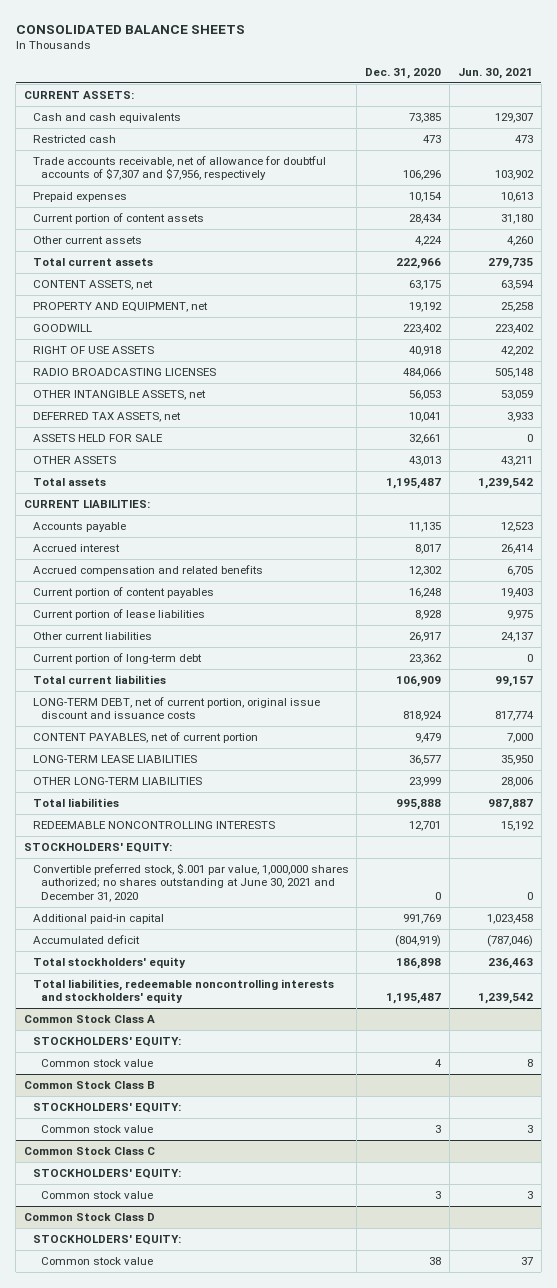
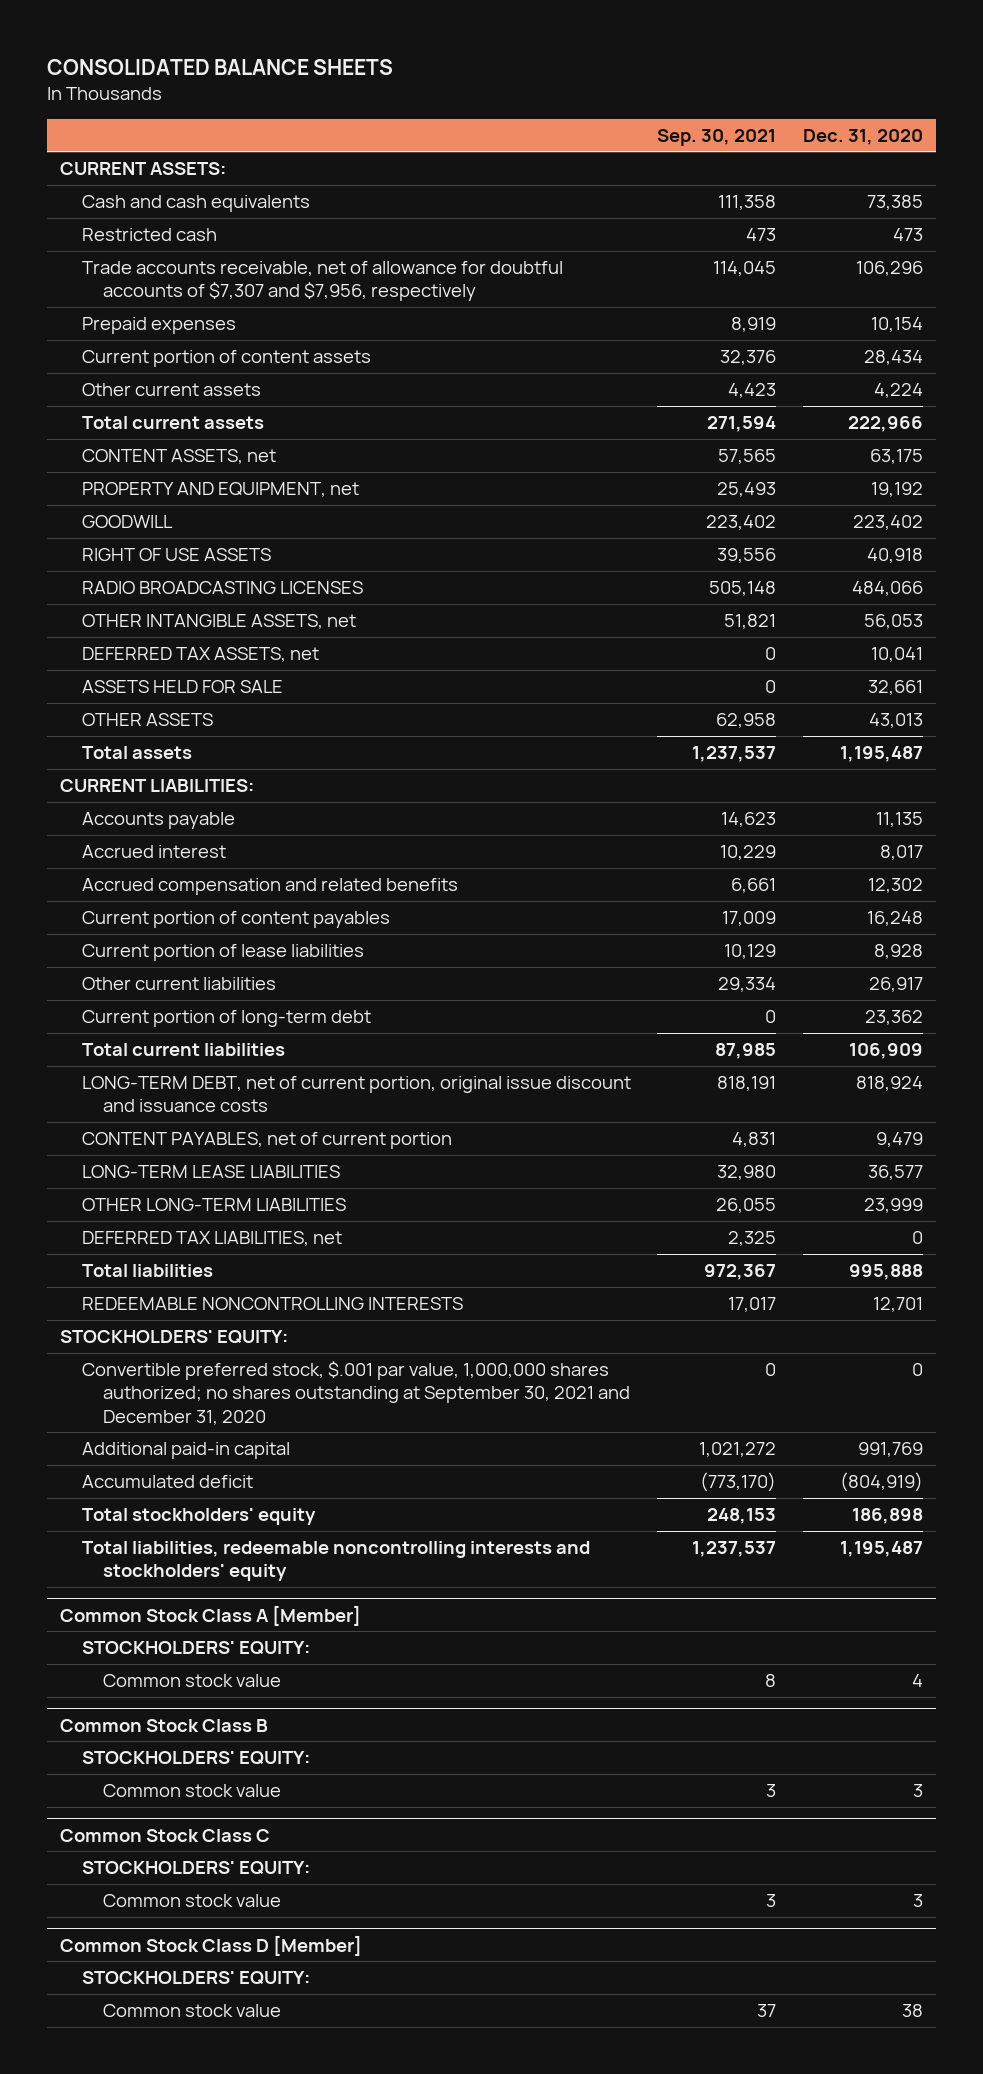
- | Dec. 31, 2020 | Jun. 30, 2021
+ | Sep. 30, 2021 | Dec. 31, 2020
+ DEFERRED TAX LIABILITIES, net | 2,325 | 0
- Convertible preferred stock, $.001 par value, 1,000,000 shares authorized; no shares outstanding at June 30, 2021 and December 31, 2020 | 0 | 0
+ Convertible preferred stock, $.001 par value, 1,000,000 shares authorized; no shares outstanding at September 30, 2021 and December 31, 2020 | 0 | 0
- Common Stock Class A
+ Common Stock Class A [Member]
- Common Stock Class D
+ Common Stock Class D [Member]

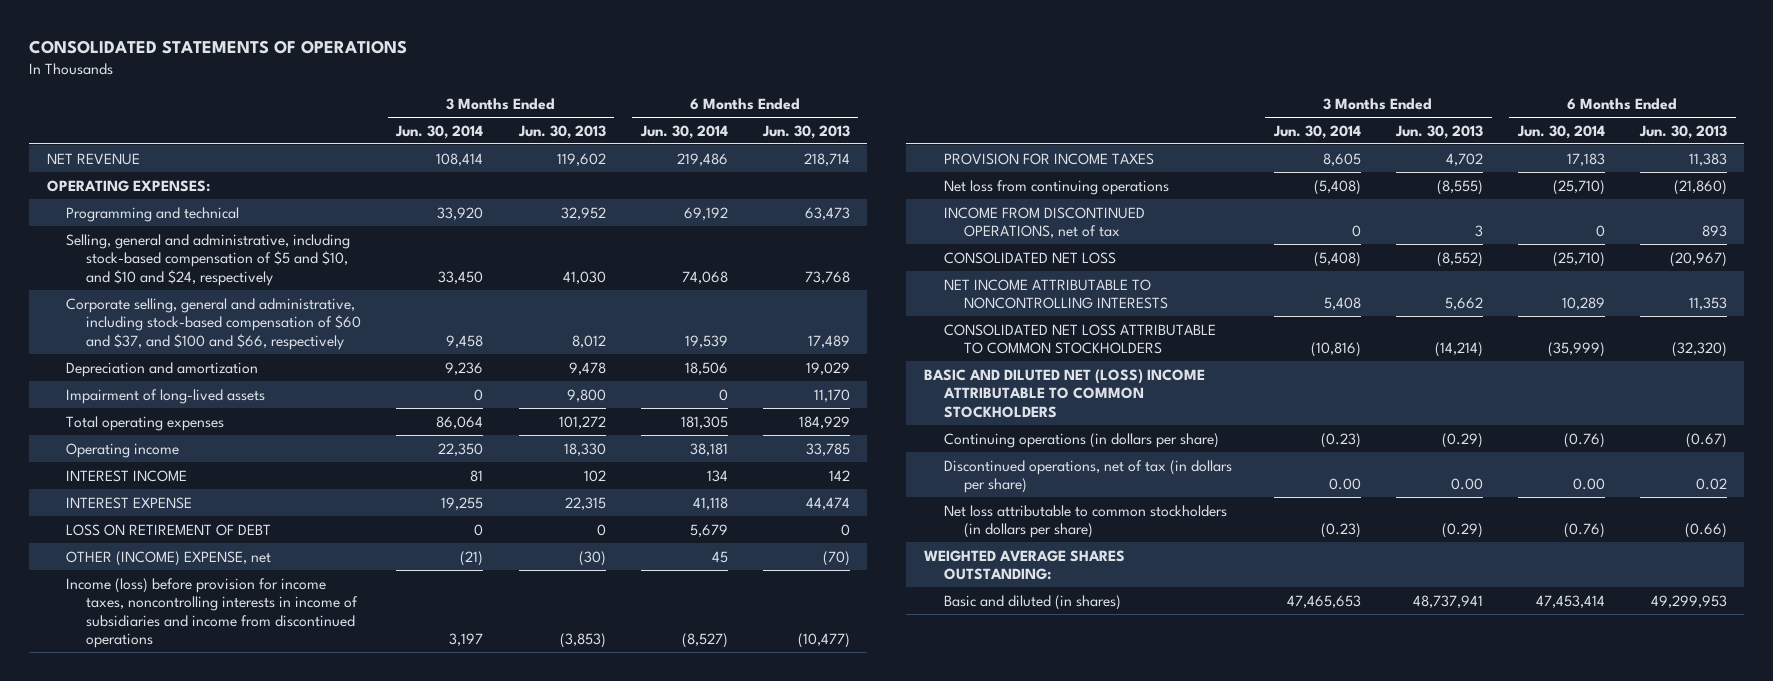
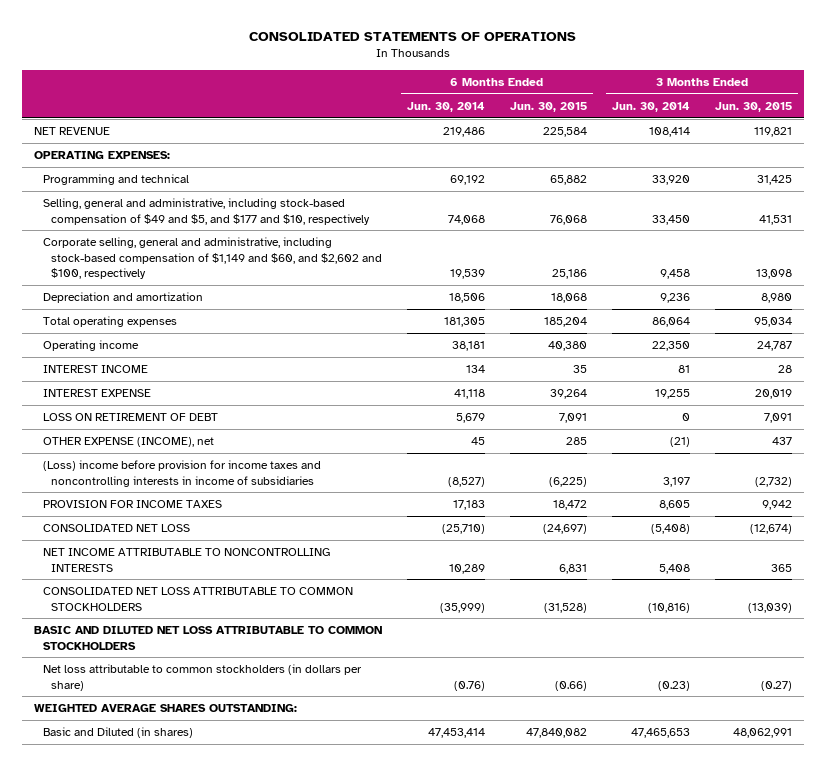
- | 3 Months Ended Jun. 30, 2014 | 3 Months Ended Jun. 30, 2013 | 6 Months Ended Jun. 30, 2014 | 6 Months Ended Jun. 30, 2013
+ | 6 Months Ended Jun. 30, 2014 | 6 Months Ended Jun. 30, 2015 | 3 Months Ended Jun. 30, 2014 | 3 Months Ended Jun. 30, 2015
- Selling, general and administrative, including stock-based compensation of $5 and $10, and $10 and $24, respectively | 33,450 | 41,030 | 74,068 | 73,768
- Corporate selling, general and administrative, including stock-based compensation of $60 and $37, and $100 and $66, respectively | 9,458 | 8,012 | 19,539 | 17,489
+ Selling, general and administrative, including stock-based compensation of $49 and $5, and $177 and $10, respectively | 74,068 | 76,068 | 33,450 | 41,531
+ Corporate selling, general and administrative, including stock-based compensation of $1,149 and $60, and $2,602 and $100, respectively | 19,539 | 25,186 | 9,458 | 13,098
- Impairment of long-lived assets | 0 | 9,800 | 0 | 11,170
- OTHER (INCOME) EXPENSE, net | (21) | (30) | 45 | (70)
- Income (loss) before provision for income taxes, noncontrolling interests in income of subsidiaries and income from discontinued operations | 3,197 | (3,853) | (8,527) | (10,477)
+ OTHER EXPENSE (INCOME), net | 45 | 285 | (21) | 437
+ (Loss) income before provision for income taxes and noncontrolling interests in income of subsidiaries | (8,527) | (6,225) | 3,197 | (2,732)
- Net loss from continuing operations | (5,408) | (8,555) | (25,710) | (21,860)
- INCOME FROM DISCONTINUED OPERATIONS, net of tax | 0 | 3 | 0 | 893
- BASIC AND DILUTED NET (LOSS) INCOME ATTRIBUTABLE TO COMMON STOCKHOLDERS
- Continuing operations (in dollars per share) | (0.23) | (0.29) | (0.76) | (0.67)
- Discontinued operations, net of tax (in dollars per share) | 0.00 | 0.00 | 0.00 | 0.02
+ BASIC AND DILUTED NET LOSS ATTRIBUTABLE TO COMMON STOCKHOLDERS
- Basic and diluted (in shares) | 47,465,653 | 48,737,941 | 47,453,414 | 49,299,953
+ Basic and Diluted (in shares) | 47,453,414 | 47,840,082 | 47,465,653 | 48,062,991

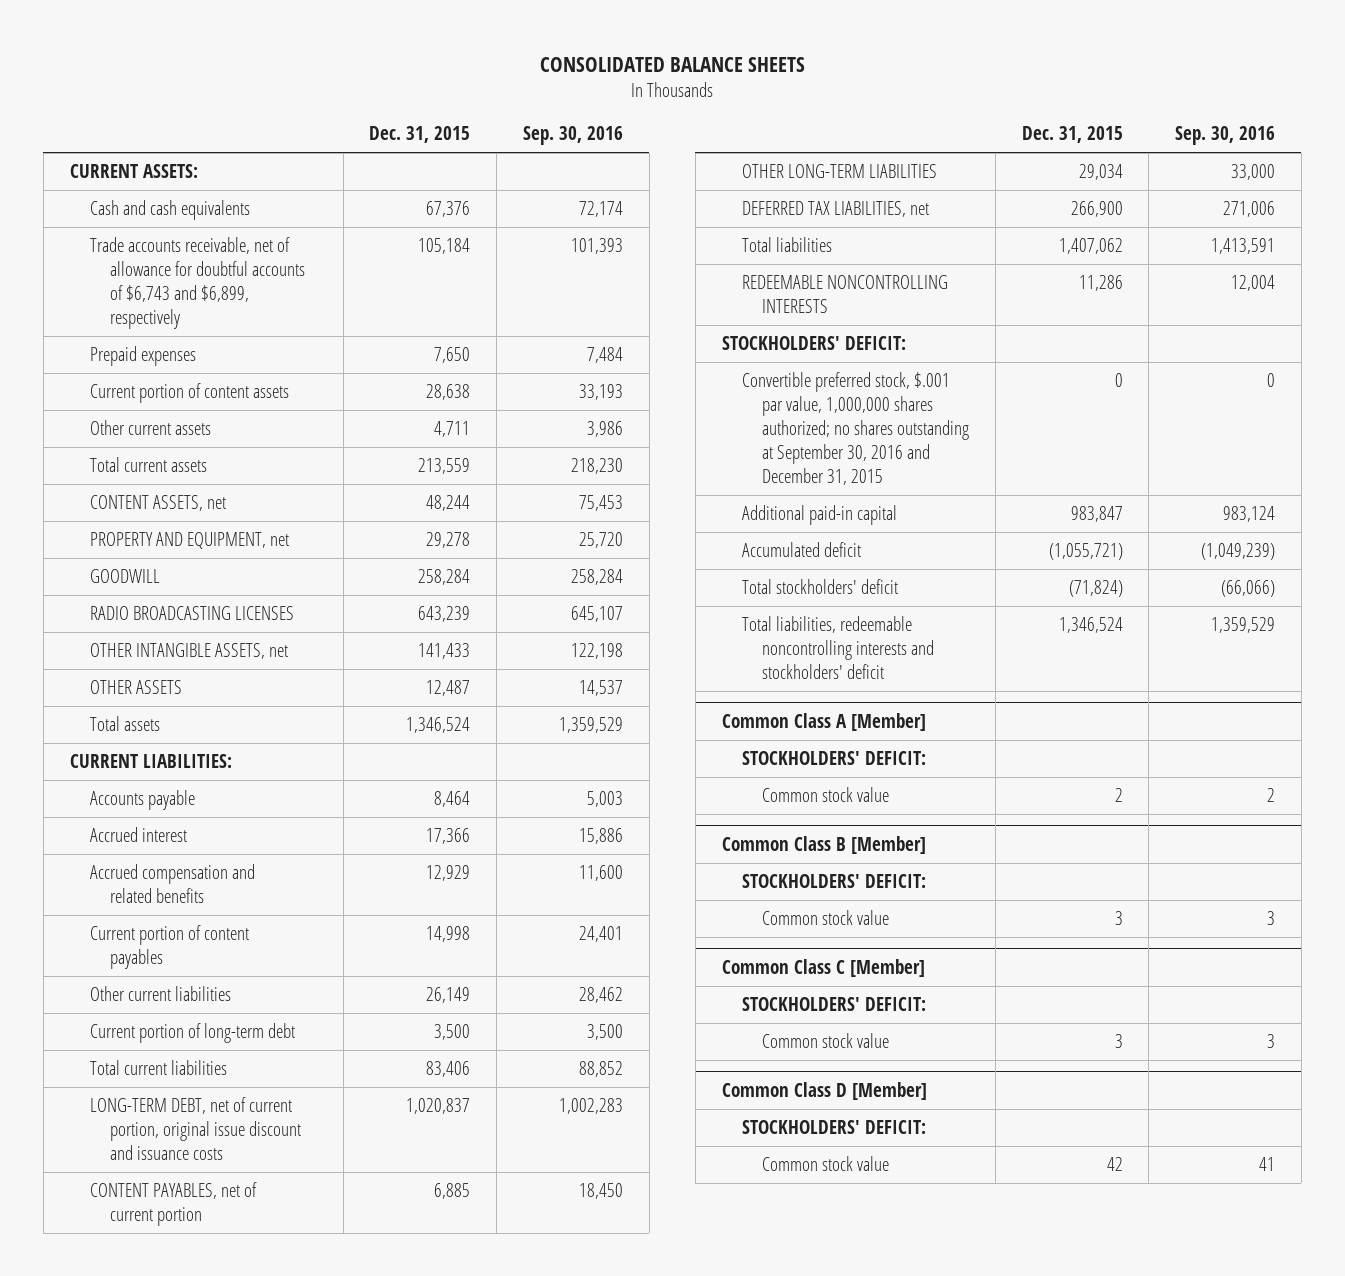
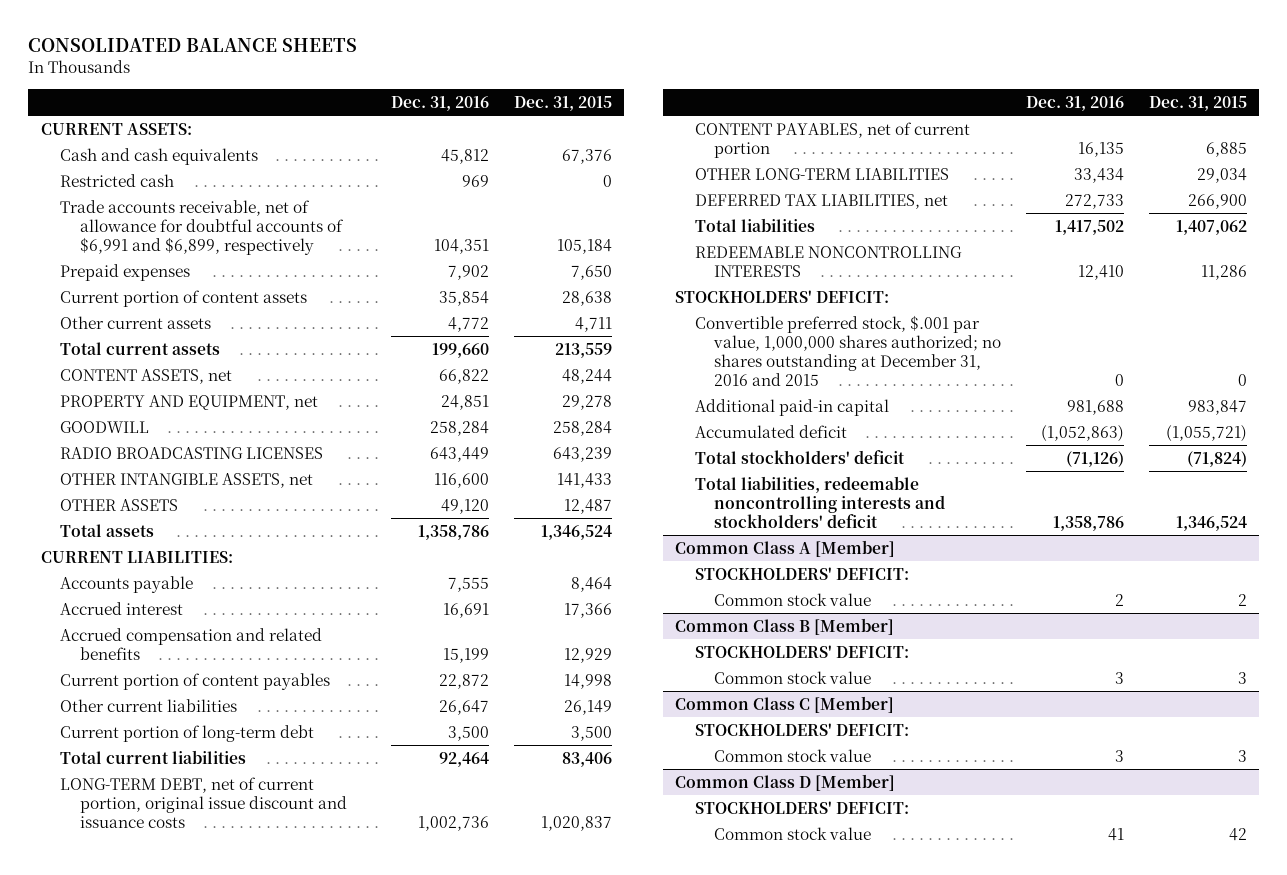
- | Dec. 31, 2015 | Sep. 30, 2016
+ | Dec. 31, 2016 | Dec. 31, 2015
- Trade accounts receivable, net of allowance for doubtful accounts of $6,743 and $6,899, respectively | 105,184 | 101,393
+ Restricted cash | 969 | 0
+ Trade accounts receivable, net of allowance for doubtful accounts of $6,991 and $6,899, respectively | 104,351 | 105,184
- Convertible preferred stock, $.001 par value, 1,000,000 shares authorized; no shares outstanding at September 30, 2016 and December 31, 2015 | 0 | 0
+ Convertible preferred stock, $.001 par value, 1,000,000 shares authorized; no shares outstanding at December 31, 2016 and 2015 | 0 | 0

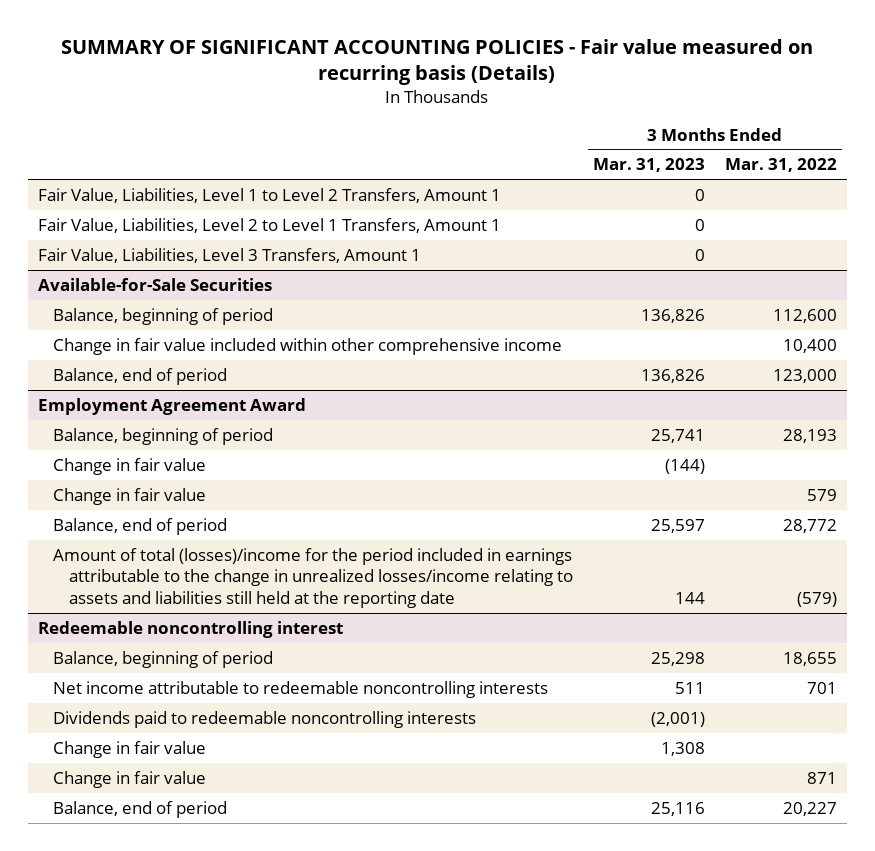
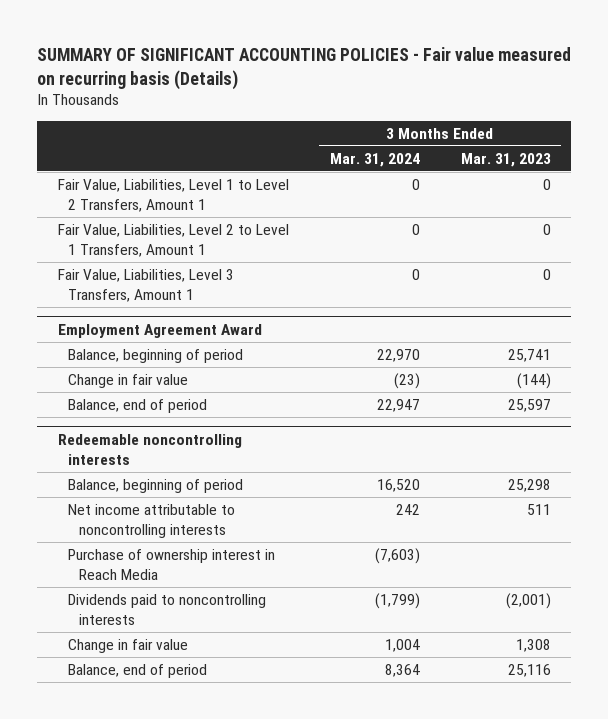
- | 3 Months Ended Mar. 31, 2023 | 3 Months Ended Mar. 31, 2022
+ | 3 Months Ended Mar. 31, 2024 | 3 Months Ended Mar. 31, 2023
- Available-for-Sale Securities
- Balance, beginning of period | 136,826 | 112,600
- Change in fair value included within other comprehensive income | | 10,400
- Balance, end of period | 136,826 | 123,000
@ Employment Agreement Award
- Change in fair value | | 579
- Amount of total (losses)/income for the period included in earnings attributable to the change in unrealized losses/income relating to assets and liabilities still held at the reporting date | 144 | (579)
- Redeemable noncontrolling interest
+ Redeemable noncontrolling interests
- Net income attributable to redeemable noncontrolling interests | 511 | 701
- Dividends paid to redeemable noncontrolling interests | (2,001) |
+ Net income attributable to noncontrolling interests | 242 | 511
+ Purchase of ownership interest in Reach Media | (7,603) |
+ Dividends paid to noncontrolling interests | (1,799) | (2,001)
- Change in fair value | | 871

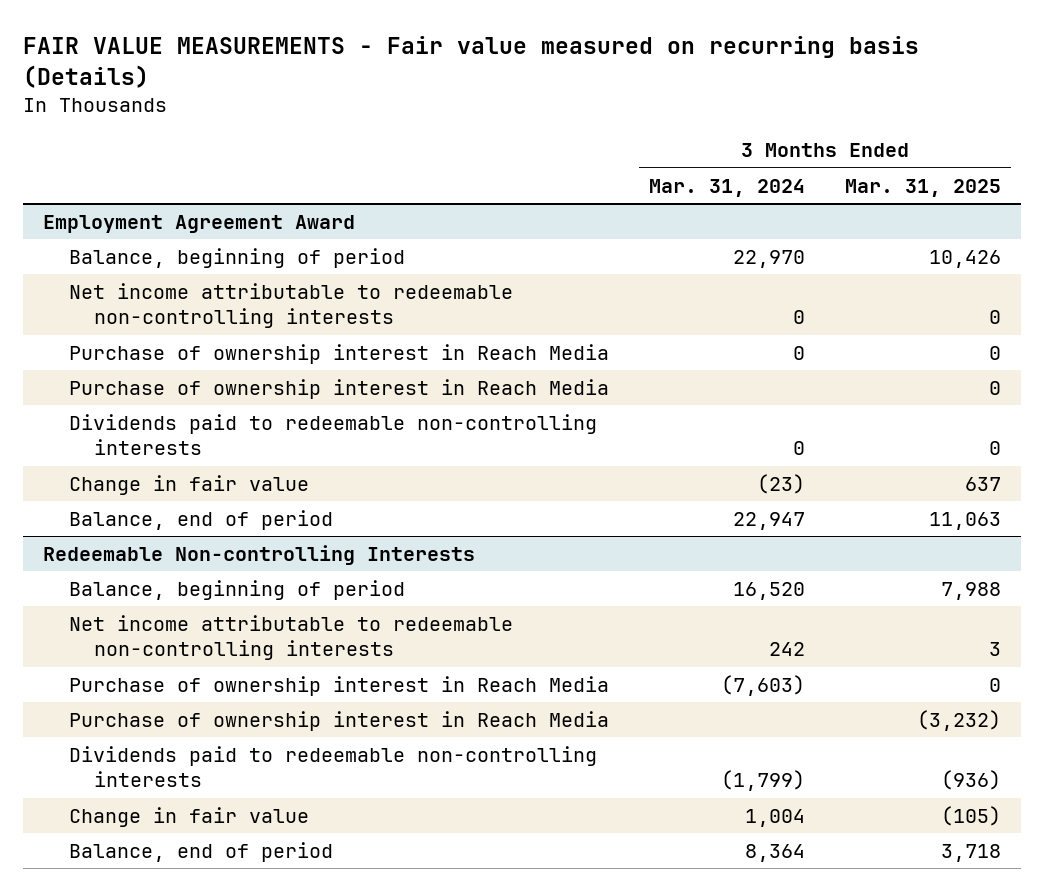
- SUMMARY OF SIGNIFICANT ACCOUNTING POLICIES - Fair value measured on recurring basis (Details)
+ FAIR VALUE MEASUREMENTS - Fair value measured on recurring basis (Details)
- | 3 Months Ended Mar. 31, 2024 | 3 Months Ended Mar. 31, 2023
+ | 3 Months Ended Mar. 31, 2024 | 3 Months Ended Mar. 31, 2025
- Fair Value, Liabilities, Level 1 to Level 2 Transfers, Amount 1 | 0 | 0
- Fair Value, Liabilities, Level 2 to Level 1 Transfers, Amount 1 | 0 | 0
- Fair Value, Liabilities, Level 3 Transfers, Amount 1 | 0 | 0
@ Employment Agreement Award
+ Net income attributable to redeemable non-controlling interests | 0 | 0
+ Purchase of ownership interest in Reach Media | 0 | 0
+ Purchase of ownership interest in Reach Media | | 0
+ Dividends paid to redeemable non-controlling interests | 0 | 0
- Redeemable noncontrolling interests
+ Redeemable Non-controlling Interests
- Net income attributable to noncontrolling interests | 242 | 511
+ Net income attributable to redeemable non-controlling interests | 242 | 3
- Dividends paid to noncontrolling interests | (1,799) | (2,001)
+ Purchase of ownership interest in Reach Media | | (3,232)
+ Dividends paid to redeemable non-controlling interests | (1,799) | (936)

